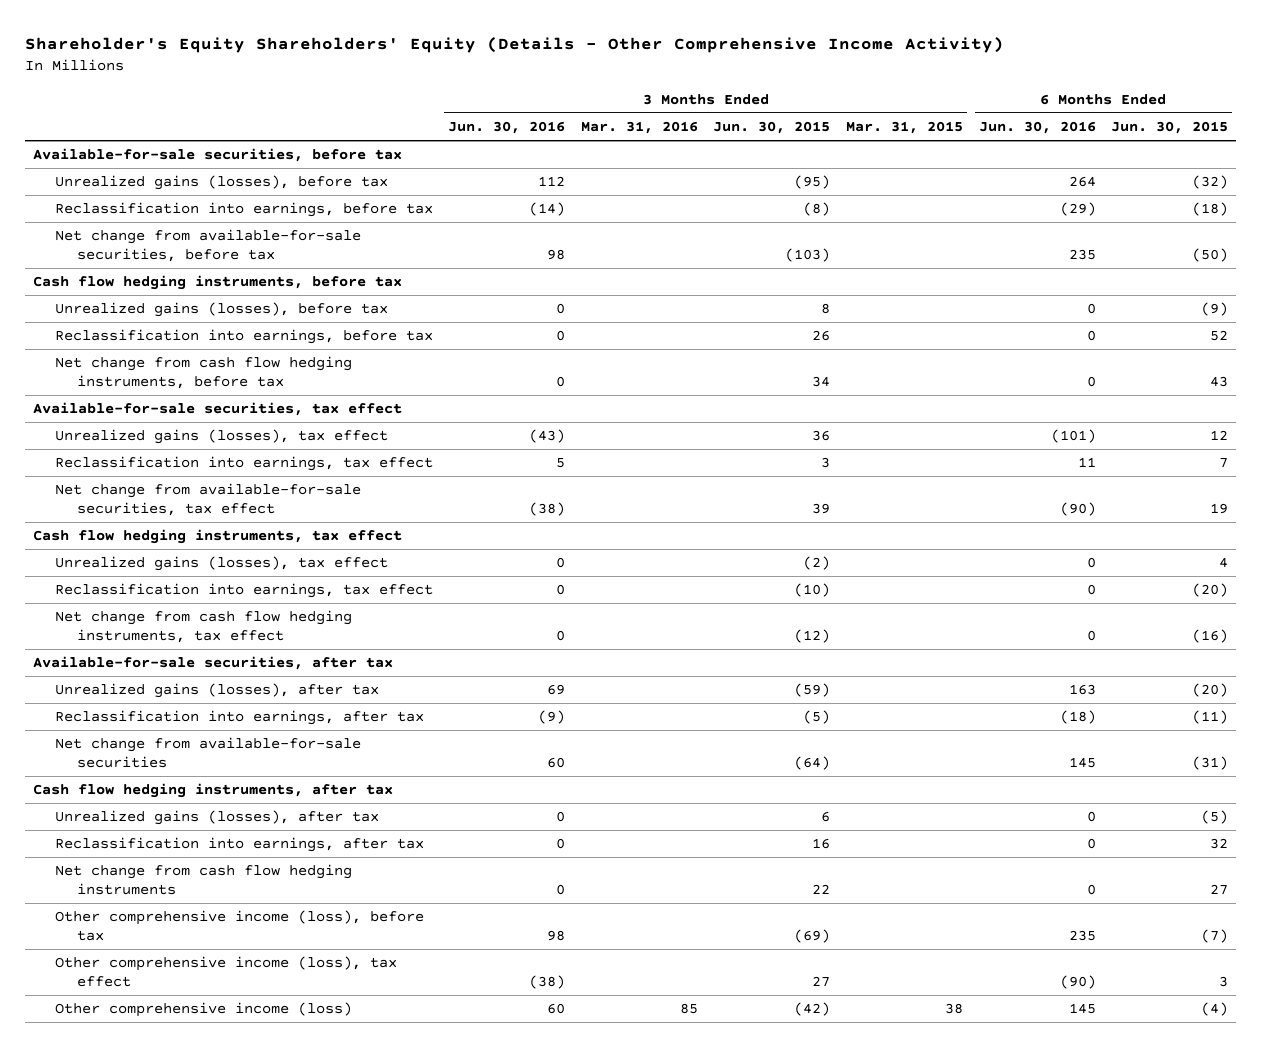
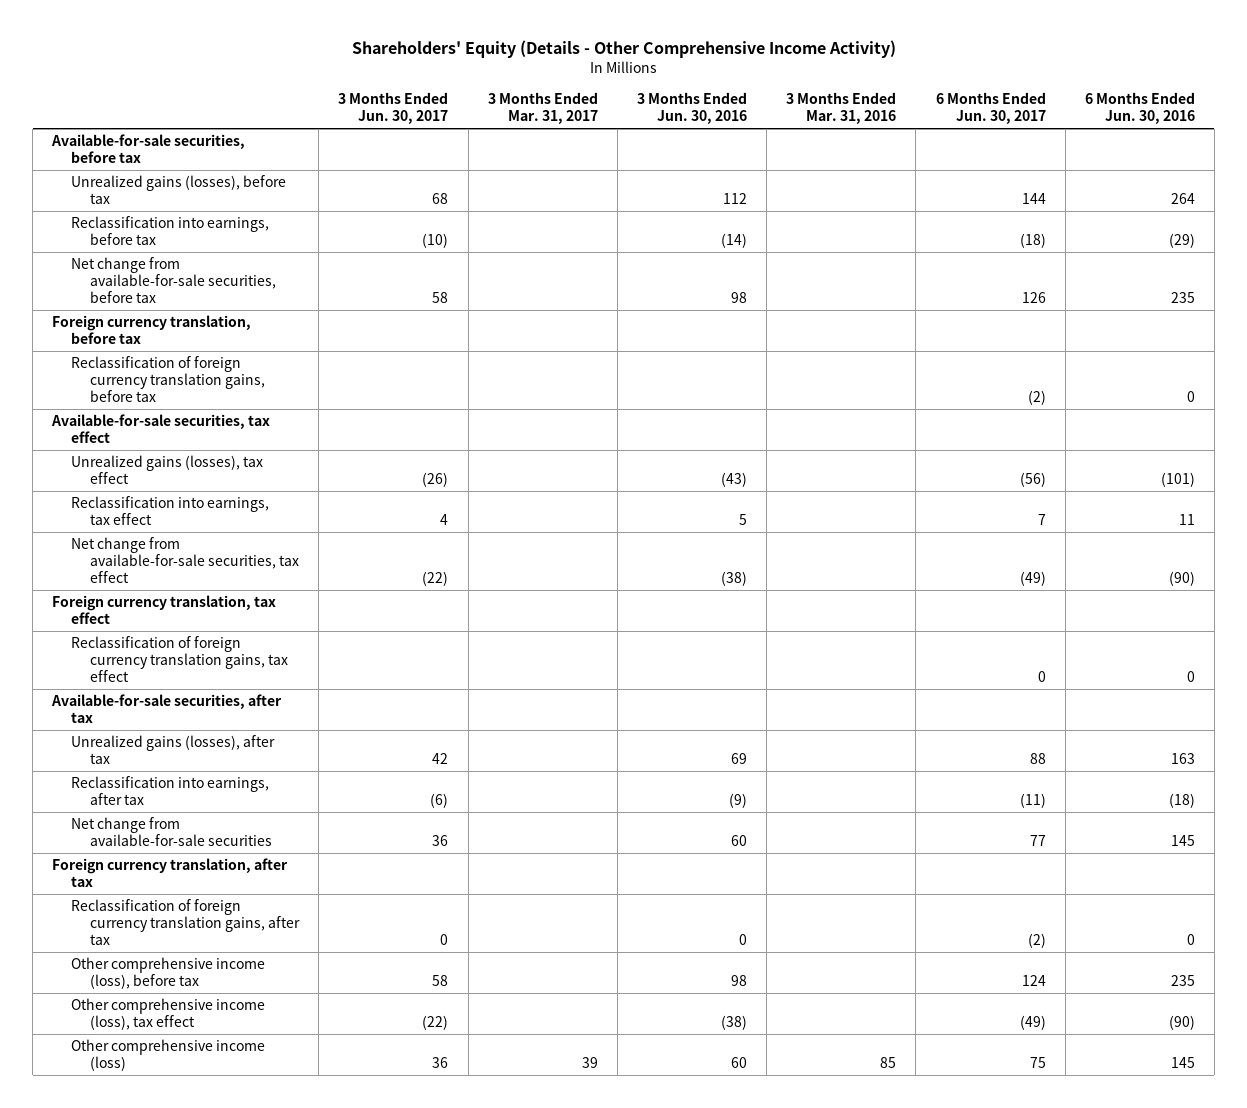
- Shareholder's Equity Shareholders' Equity (Details - Other Comprehensive Income Activity)
+ Shareholders' Equity (Details - Other Comprehensive Income Activity)
- | 3 Months Ended Jun. 30, 2016 | 3 Months Ended Mar. 31, 2016 | 3 Months Ended Jun. 30, 2015 | 3 Months Ended Mar. 31, 2015 | 6 Months Ended Jun. 30, 2016 | 6 Months Ended Jun. 30, 2015
+ | 3 Months Ended Jun. 30, 2017 | 3 Months Ended Mar. 31, 2017 | 3 Months Ended Jun. 30, 2016 | 3 Months Ended Mar. 31, 2016 | 6 Months Ended Jun. 30, 2017 | 6 Months Ended Jun. 30, 2016
- Cash flow hedging instruments, before tax
- Unrealized gains (losses), before tax | 0 | | 8 | | 0 | (9)
- Reclassification into earnings, before tax | 0 | | 26 | | 0 | 52
- Net change from cash flow hedging instruments, before tax | 0 | | 34 | | 0 | 43
+ Foreign currency translation, before tax
+ Reclassification of foreign currency translation gains, before tax | | | | | (2) | 0
- Cash flow hedging instruments, tax effect
- Unrealized gains (losses), tax effect | 0 | | (2) | | 0 | 4
- Reclassification into earnings, tax effect | 0 | | (10) | | 0 | (20)
- Net change from cash flow hedging instruments, tax effect | 0 | | (12) | | 0 | (16)
+ Foreign currency translation, tax effect
+ Reclassification of foreign currency translation gains, tax effect | | | | | 0 | 0
- Cash flow hedging instruments, after tax
- Unrealized gains (losses), after tax | 0 | | 6 | | 0 | (5)
- Reclassification into earnings, after tax | 0 | | 16 | | 0 | 32
- Net change from cash flow hedging instruments | 0 | | 22 | | 0 | 27
+ Foreign currency translation, after tax
+ Reclassification of foreign currency translation gains, after tax | 0 | | 0 | | (2) | 0

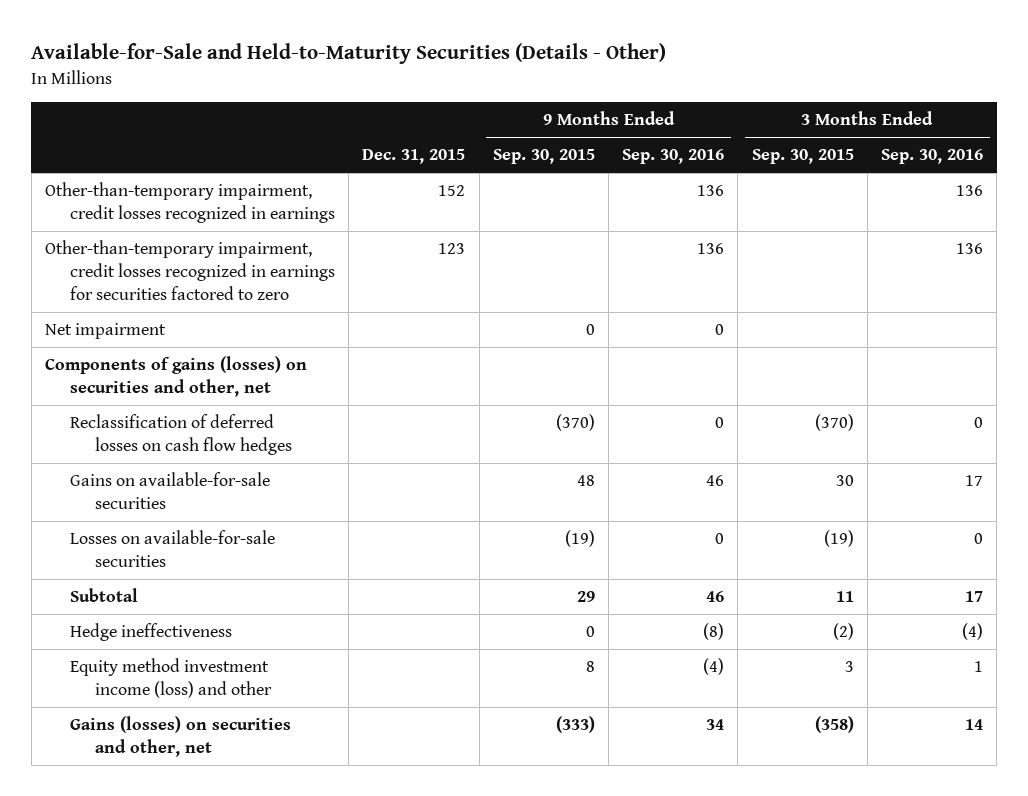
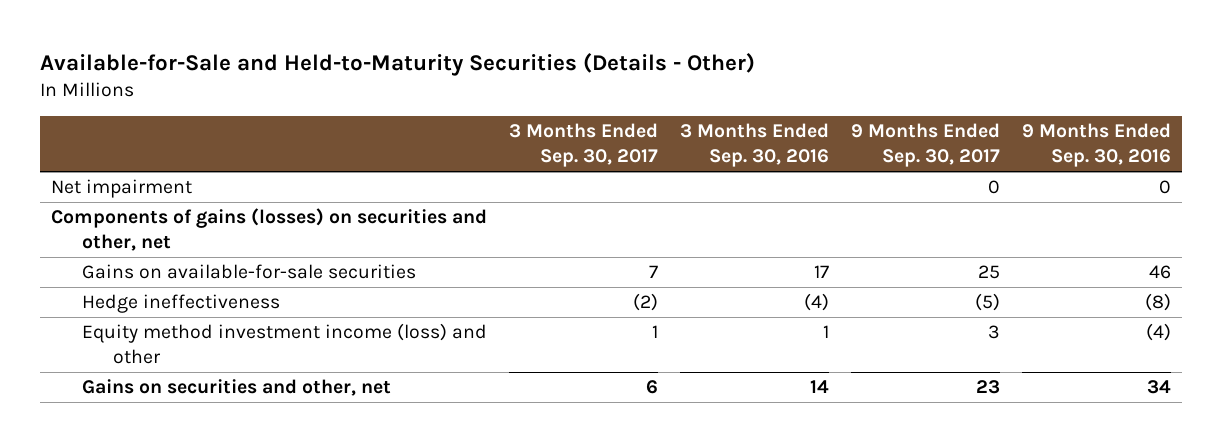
- | Dec. 31, 2015 | 9 Months Ended Sep. 30, 2015 | 9 Months Ended Sep. 30, 2016 | 3 Months Ended Sep. 30, 2015 | 3 Months Ended Sep. 30, 2016
+ | 3 Months Ended Sep. 30, 2017 | 3 Months Ended Sep. 30, 2016 | 9 Months Ended Sep. 30, 2017 | 9 Months Ended Sep. 30, 2016
- Other-than-temporary impairment, credit losses recognized in earnings | 152 | | 136 | | 136
- Other-than-temporary impairment, credit losses recognized in earnings for securities factored to zero | 123 | | 136 | | 136
- Reclassification of deferred losses on cash flow hedges | | (370) | 0 | (370) | 0
- Losses on available-for-sale securities | | (19) | 0 | (19) | 0
- Subtotal | | 29 | 46 | 11 | 17
- Gains (losses) on securities and other, net | | (333) | 34 | (358) | 14
+ Gains on securities and other, net | 6 | 14 | 23 | 34

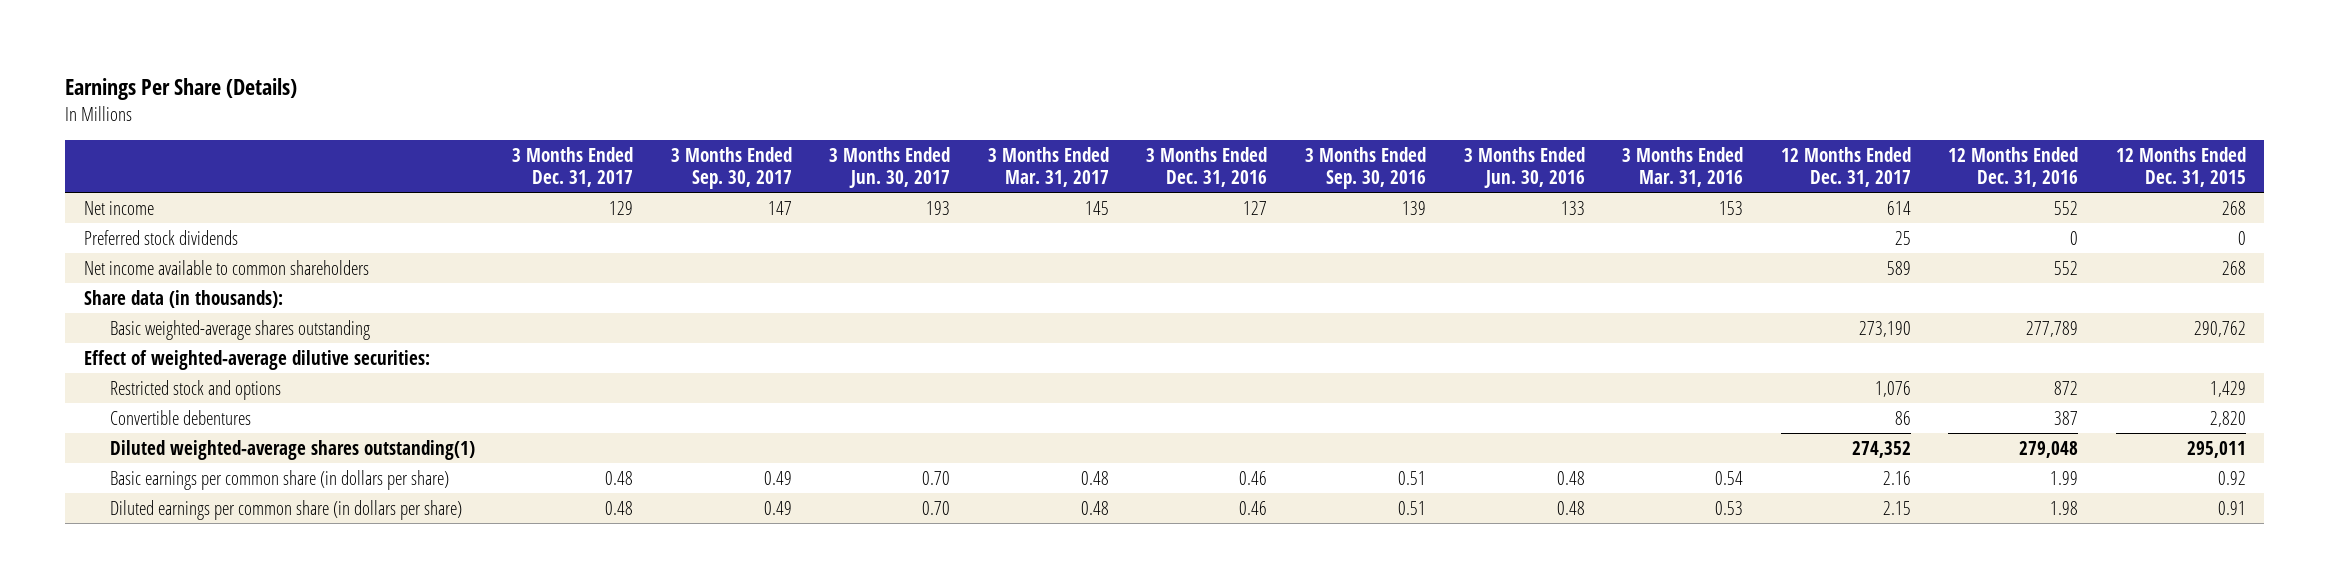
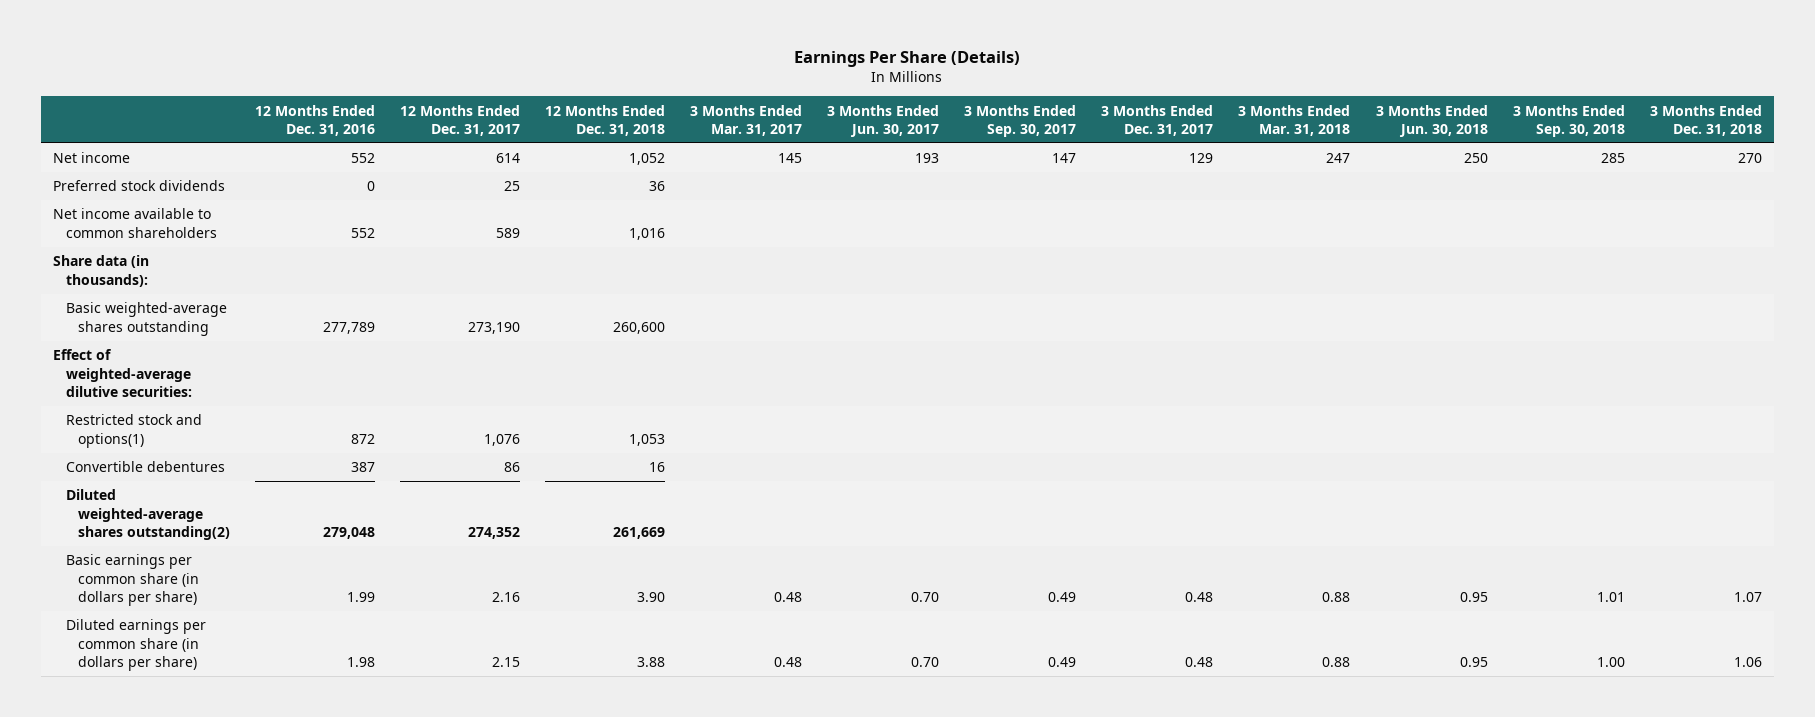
- | 3 Months Ended Dec. 31, 2017 | 3 Months Ended Sep. 30, 2017 | 3 Months Ended Jun. 30, 2017 | 3 Months Ended Mar. 31, 2017 | 3 Months Ended Dec. 31, 2016 | 3 Months Ended Sep. 30, 2016 | 3 Months Ended Jun. 30, 2016 | 3 Months Ended Mar. 31, 2016 | 12 Months Ended Dec. 31, 2017 | 12 Months Ended Dec. 31, 2016 | 12 Months Ended Dec. 31, 2015
+ | 12 Months Ended Dec. 31, 2016 | 12 Months Ended Dec. 31, 2017 | 12 Months Ended Dec. 31, 2018 | 3 Months Ended Mar. 31, 2017 | 3 Months Ended Jun. 30, 2017 | 3 Months Ended Sep. 30, 2017 | 3 Months Ended Dec. 31, 2017 | 3 Months Ended Mar. 31, 2018 | 3 Months Ended Jun. 30, 2018 | 3 Months Ended Sep. 30, 2018 | 3 Months Ended Dec. 31, 2018
- Restricted stock and options | | | | | | | | | 1,076 | 872 | 1,429
+ Restricted stock and options(1) | 872 | 1,076 | 1,053 | | | | | | | |
- Diluted weighted-average shares outstanding(1) | | | | | | | | | 274,352 | 279,048 | 295,011
+ Diluted weighted-average shares outstanding(2) | 279,048 | 274,352 | 261,669 | | | | | | | |

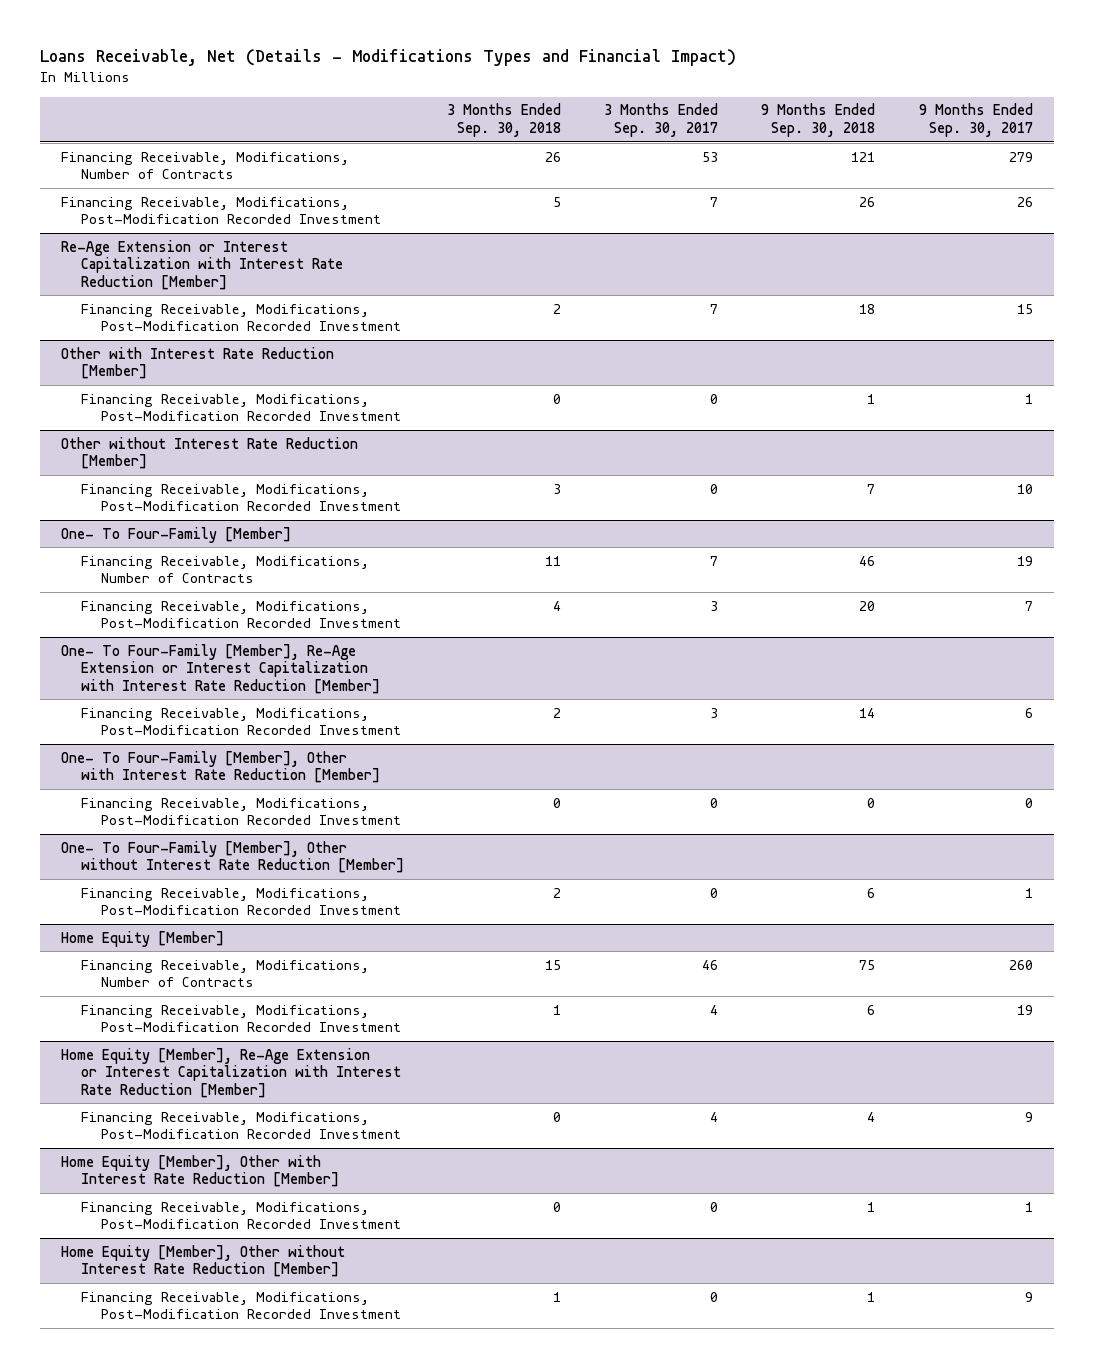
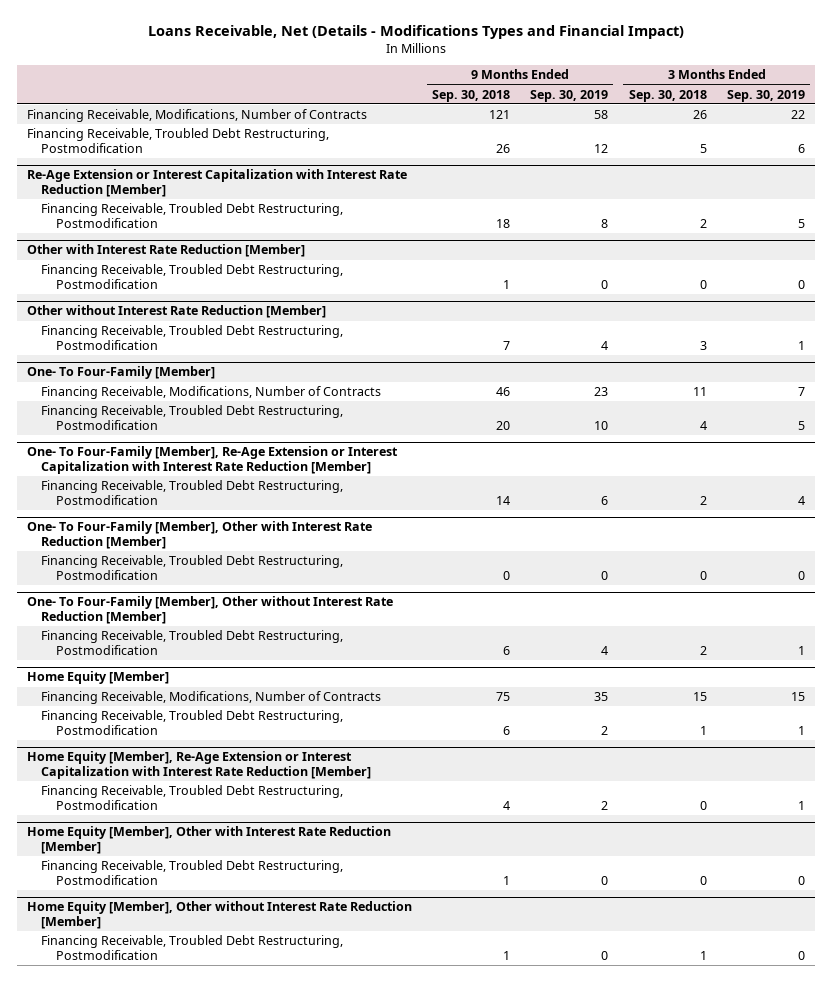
- | 3 Months Ended Sep. 30, 2018 | 3 Months Ended Sep. 30, 2017 | 9 Months Ended Sep. 30, 2018 | 9 Months Ended Sep. 30, 2017
+ | 9 Months Ended Sep. 30, 2018 | 9 Months Ended Sep. 30, 2019 | 3 Months Ended Sep. 30, 2018 | 3 Months Ended Sep. 30, 2019
- Financing Receivable, Modifications, Post-Modification Recorded Investment | 5 | 7 | 26 | 26
+ Financing Receivable, Troubled Debt Restructuring, Postmodification | 26 | 12 | 5 | 6
@ Re-Age Extension or Interest Capitalization with Interest Rate Reduction [Member]
- Financing Receivable, Modifications, Post-Modification Recorded Investment | 2 | 7 | 18 | 15
+ Financing Receivable, Troubled Debt Restructuring, Postmodification | 18 | 8 | 2 | 5
@ Other with Interest Rate Reduction [Member]
- Financing Receivable, Modifications, Post-Modification Recorded Investment | 0 | 0 | 1 | 1
+ Financing Receivable, Troubled Debt Restructuring, Postmodification | 1 | 0 | 0 | 0
@ Other without Interest Rate Reduction [Member]
- Financing Receivable, Modifications, Post-Modification Recorded Investment | 3 | 0 | 7 | 10
+ Financing Receivable, Troubled Debt Restructuring, Postmodification | 7 | 4 | 3 | 1
@ One- To Four-Family [Member]
- Financing Receivable, Modifications, Post-Modification Recorded Investment | 4 | 3 | 20 | 7
+ Financing Receivable, Troubled Debt Restructuring, Postmodification | 20 | 10 | 4 | 5
@ One- To Four-Family [Member], Re-Age Extension or Interest Capitalization with Interest Rate Reduction [Member]
- Financing Receivable, Modifications, Post-Modification Recorded Investment | 2 | 3 | 14 | 6
+ Financing Receivable, Troubled Debt Restructuring, Postmodification | 14 | 6 | 2 | 4
@ One- To Four-Family [Member], Other with Interest Rate Reduction [Member]
- Financing Receivable, Modifications, Post-Modification Recorded Investment | 0 | 0 | 0 | 0
+ Financing Receivable, Troubled Debt Restructuring, Postmodification | 0 | 0 | 0 | 0
@ One- To Four-Family [Member], Other without Interest Rate Reduction [Member]
- Financing Receivable, Modifications, Post-Modification Recorded Investment | 2 | 0 | 6 | 1
+ Financing Receivable, Troubled Debt Restructuring, Postmodification | 6 | 4 | 2 | 1
@ Home Equity [Member]
- Financing Receivable, Modifications, Post-Modification Recorded Investment | 1 | 4 | 6 | 19
+ Financing Receivable, Troubled Debt Restructuring, Postmodification | 6 | 2 | 1 | 1
@ Home Equity [Member], Re-Age Extension or Interest Capitalization with Interest Rate Reduction [Member]
- Financing Receivable, Modifications, Post-Modification Recorded Investment | 0 | 4 | 4 | 9
+ Financing Receivable, Troubled Debt Restructuring, Postmodification | 4 | 2 | 0 | 1
@ Home Equity [Member], Other with Interest Rate Reduction [Member]
- Financing Receivable, Modifications, Post-Modification Recorded Investment | 0 | 0 | 1 | 1
+ Financing Receivable, Troubled Debt Restructuring, Postmodification | 1 | 0 | 0 | 0
@ Home Equity [Member], Other without Interest Rate Reduction [Member]
- Financing Receivable, Modifications, Post-Modification Recorded Investment | 1 | 0 | 1 | 9
+ Financing Receivable, Troubled Debt Restructuring, Postmodification | 1 | 0 | 1 | 0

